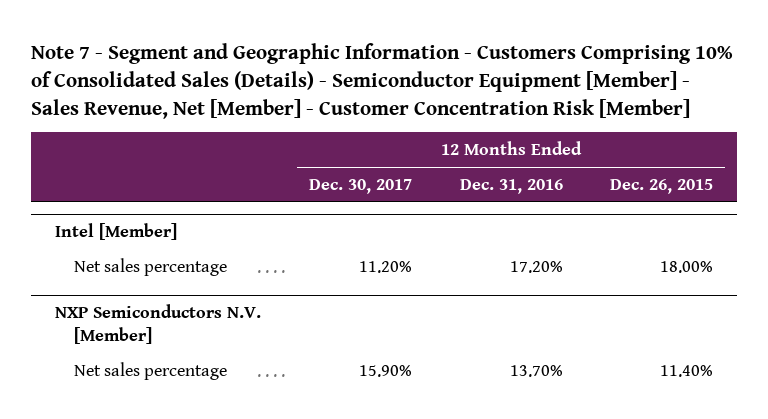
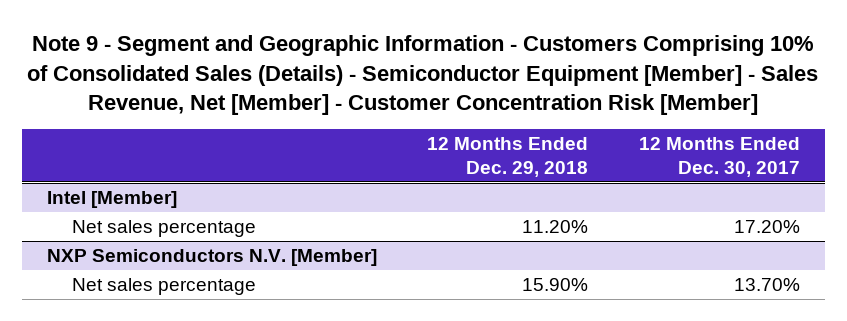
- Note 7 - Segment and Geographic Information - Customers Comprising 10% of Consolidated Sales (Details) - Semiconductor Equipment [Member] - Sales Revenue, Net [Member] - Customer Concentration Risk [Member]
+ Note 9 - Segment and Geographic Information - Customers Comprising 10% of Consolidated Sales (Details) - Semiconductor Equipment [Member] - Sales Revenue, Net [Member] - Customer Concentration Risk [Member]
- | 12 Months Ended Dec. 30, 2017 | 12 Months Ended Dec. 31, 2016 | 12 Months Ended Dec. 26, 2015
+ | 12 Months Ended Dec. 29, 2018 | 12 Months Ended Dec. 30, 2017
@ Intel [Member]
- Net sales percentage | 11.20% | 17.20% | 18.00%
+ Net sales percentage | 11.20% | 17.20%
@ NXP Semiconductors N.V. [Member]
- Net sales percentage | 15.90% | 13.70% | 11.40%
+ Net sales percentage | 15.90% | 13.70%

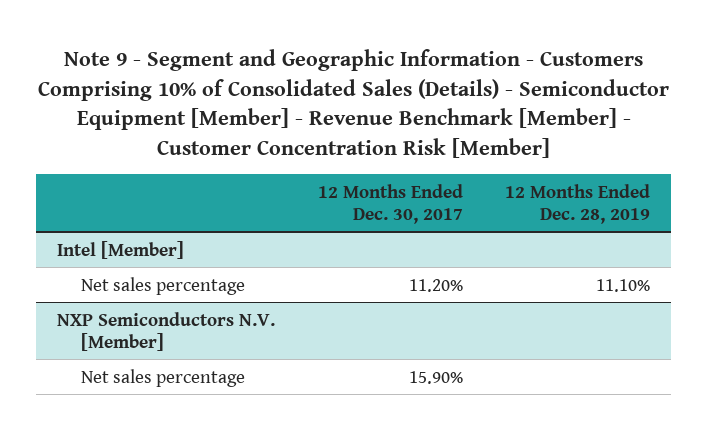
- Note 9 - Segment and Geographic Information - Customers Comprising 10% of Consolidated Sales (Details) - Semiconductor Equipment [Member] - Sales Revenue, Net [Member] - Customer Concentration Risk [Member]
+ Note 9 - Segment and Geographic Information - Customers Comprising 10% of Consolidated Sales (Details) - Semiconductor Equipment [Member] - Revenue Benchmark [Member] - Customer Concentration Risk [Member]
- | 12 Months Ended Dec. 29, 2018 | 12 Months Ended Dec. 30, 2017
+ | 12 Months Ended Dec. 30, 2017 | 12 Months Ended Dec. 28, 2019
@ Intel [Member]
- Net sales percentage | 11.20% | 17.20%
+ Net sales percentage | 11.20% | 11.10%
@ NXP Semiconductors N.V. [Member]
- Net sales percentage | 15.90% | 13.70%
+ Net sales percentage | 15.90% |

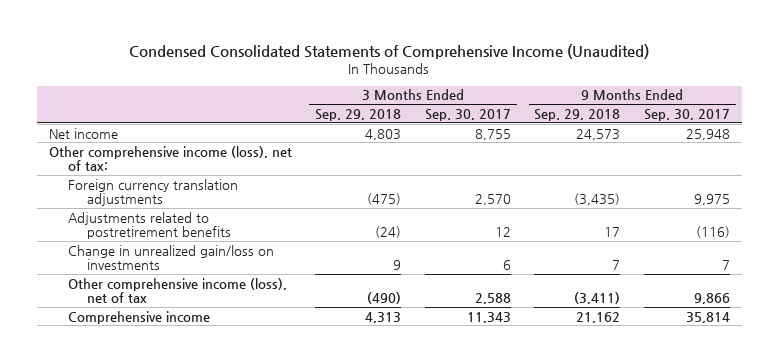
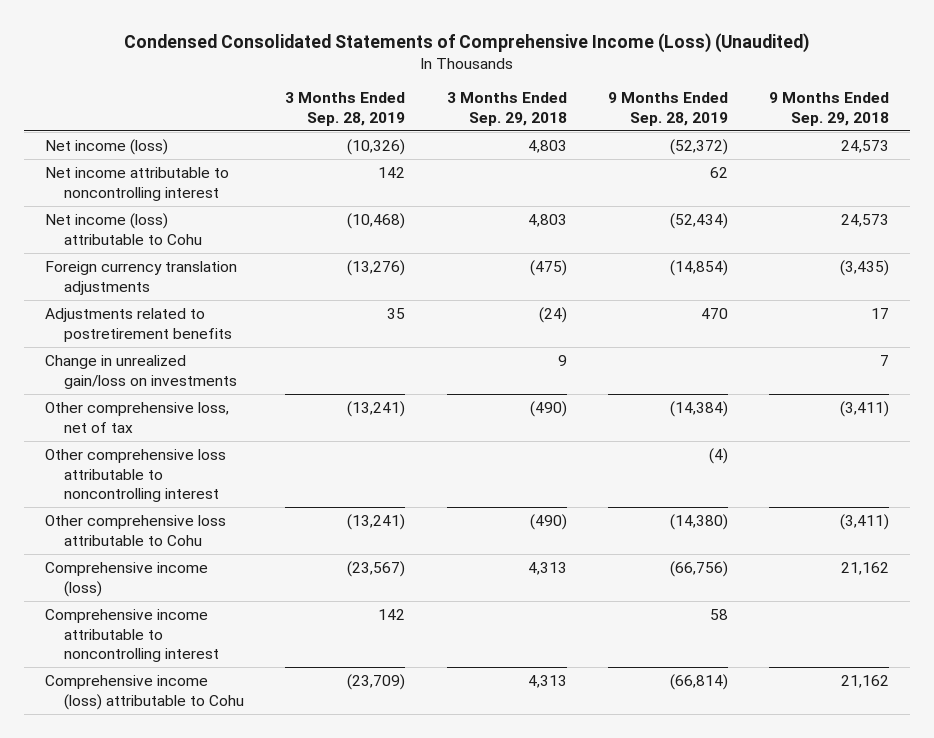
- Condensed Consolidated Statements of Comprehensive Income (Unaudited)
+ Condensed Consolidated Statements of Comprehensive Income (Loss) (Unaudited)
- | 3 Months Ended Sep. 29, 2018 | 3 Months Ended Sep. 30, 2017 | 9 Months Ended Sep. 29, 2018 | 9 Months Ended Sep. 30, 2017
+ | 3 Months Ended Sep. 28, 2019 | 3 Months Ended Sep. 29, 2018 | 9 Months Ended Sep. 28, 2019 | 9 Months Ended Sep. 29, 2018
- Net income | 4,803 | 8,755 | 24,573 | 25,948
- Other comprehensive income (loss), net of tax:
+ Net income (loss) | (10,326) | 4,803 | (52,372) | 24,573
+ Net income attributable to noncontrolling interest | 142 | | 62 |
+ Net income (loss) attributable to Cohu | (10,468) | 4,803 | (52,434) | 24,573
- Other comprehensive income (loss), net of tax | (490) | 2,588 | (3,411) | 9,866
- Comprehensive income | 4,313 | 11,343 | 21,162 | 35,814
+ Other comprehensive loss, net of tax | (13,241) | (490) | (14,384) | (3,411)
+ Other comprehensive loss attributable to noncontrolling interest | | | (4) |
+ Other comprehensive loss attributable to Cohu | (13,241) | (490) | (14,380) | (3,411)
+ Comprehensive income (loss) | (23,567) | 4,313 | (66,756) | 21,162
+ Comprehensive income attributable to noncontrolling interest | 142 | | 58 |
+ Comprehensive income (loss) attributable to Cohu | (23,709) | 4,313 | (66,814) | 21,162

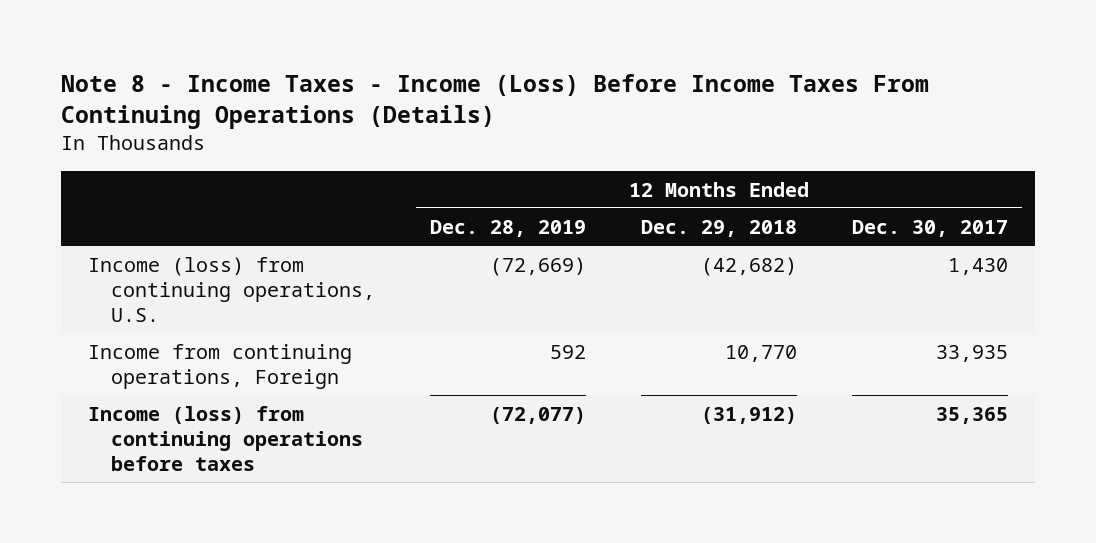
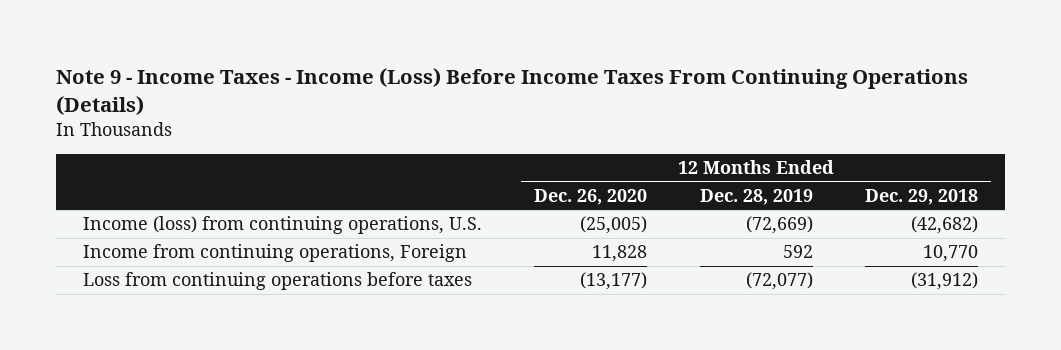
- Note 8 - Income Taxes - Income (Loss) Before Income Taxes From Continuing Operations (Details)
+ Note 9 - Income Taxes - Income (Loss) Before Income Taxes From Continuing Operations (Details)
- | 12 Months Ended Dec. 28, 2019 | 12 Months Ended Dec. 29, 2018 | 12 Months Ended Dec. 30, 2017
+ | 12 Months Ended Dec. 26, 2020 | 12 Months Ended Dec. 28, 2019 | 12 Months Ended Dec. 29, 2018
- Income (loss) from continuing operations before taxes | (72,077) | (31,912) | 35,365
+ Loss from continuing operations before taxes | (13,177) | (72,077) | (31,912)

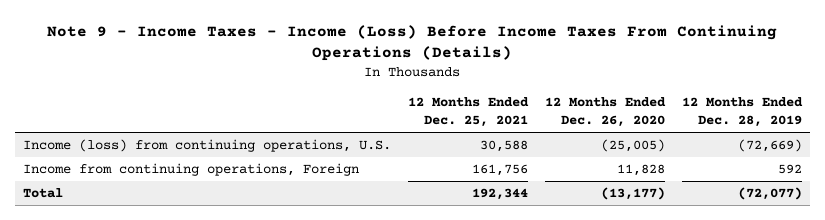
- | 12 Months Ended Dec. 26, 2020 | 12 Months Ended Dec. 28, 2019 | 12 Months Ended Dec. 29, 2018
+ | 12 Months Ended Dec. 25, 2021 | 12 Months Ended Dec. 26, 2020 | 12 Months Ended Dec. 28, 2019
- Loss from continuing operations before taxes | (13,177) | (72,077) | (31,912)
+ Total | 192,344 | (13,177) | (72,077)

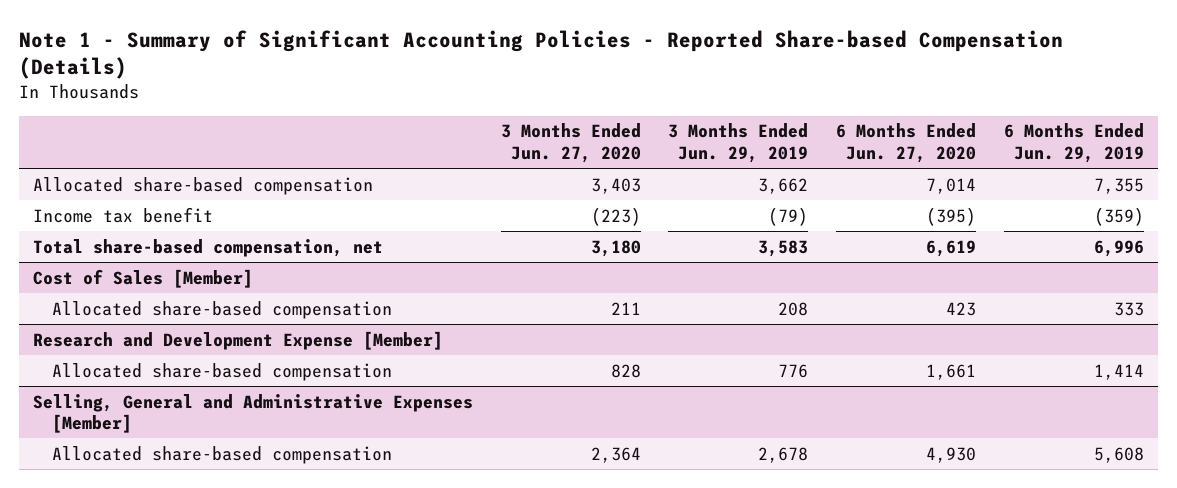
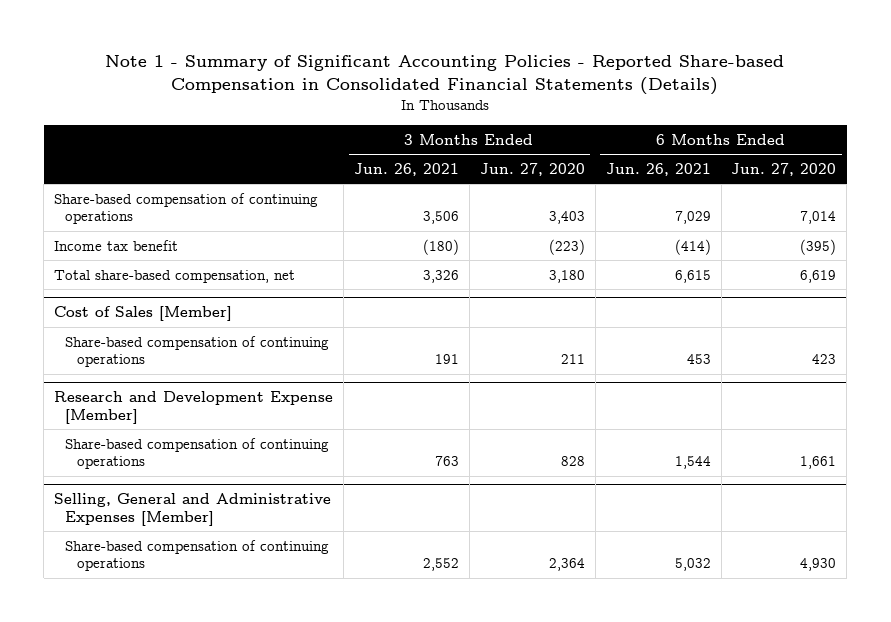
- Note 1 - Summary of Significant Accounting Policies - Reported Share-based Compensation (Details)
+ Note 1 - Summary of Significant Accounting Policies - Reported Share-based Compensation in Consolidated Financial Statements (Details)
- | 3 Months Ended Jun. 27, 2020 | 3 Months Ended Jun. 29, 2019 | 6 Months Ended Jun. 27, 2020 | 6 Months Ended Jun. 29, 2019
+ | 3 Months Ended Jun. 26, 2021 | 3 Months Ended Jun. 27, 2020 | 6 Months Ended Jun. 26, 2021 | 6 Months Ended Jun. 27, 2020
- Allocated share-based compensation | 3,403 | 3,662 | 7,014 | 7,355
+ Share-based compensation of continuing operations | 3,506 | 3,403 | 7,029 | 7,014
@ Cost of Sales [Member]
- Allocated share-based compensation | 211 | 208 | 423 | 333
+ Share-based compensation of continuing operations | 191 | 211 | 453 | 423
@ Research and Development Expense [Member]
- Allocated share-based compensation | 828 | 776 | 1,661 | 1,414
+ Share-based compensation of continuing operations | 763 | 828 | 1,544 | 1,661
@ Selling, General and Administrative Expenses [Member]
- Allocated share-based compensation | 2,364 | 2,678 | 4,930 | 5,608
+ Share-based compensation of continuing operations | 2,552 | 2,364 | 5,032 | 4,930

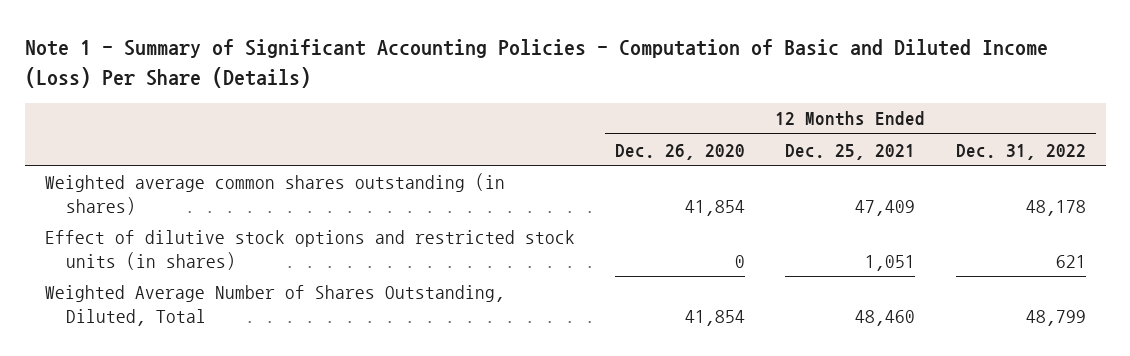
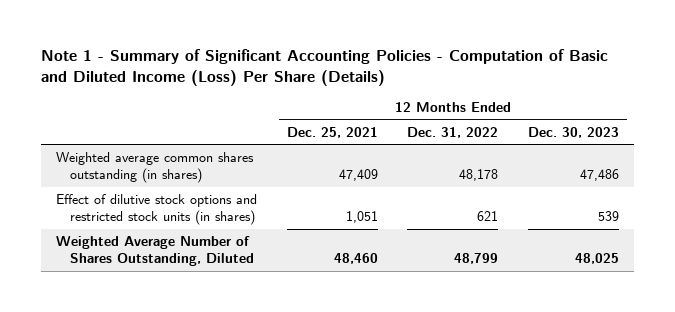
- | 12 Months Ended Dec. 26, 2020 | 12 Months Ended Dec. 25, 2021 | 12 Months Ended Dec. 31, 2022
+ | 12 Months Ended Dec. 25, 2021 | 12 Months Ended Dec. 31, 2022 | 12 Months Ended Dec. 30, 2023
- Weighted Average Number of Shares Outstanding, Diluted, Total | 41,854 | 48,460 | 48,799
+ Weighted Average Number of Shares Outstanding, Diluted | 48,460 | 48,799 | 48,025

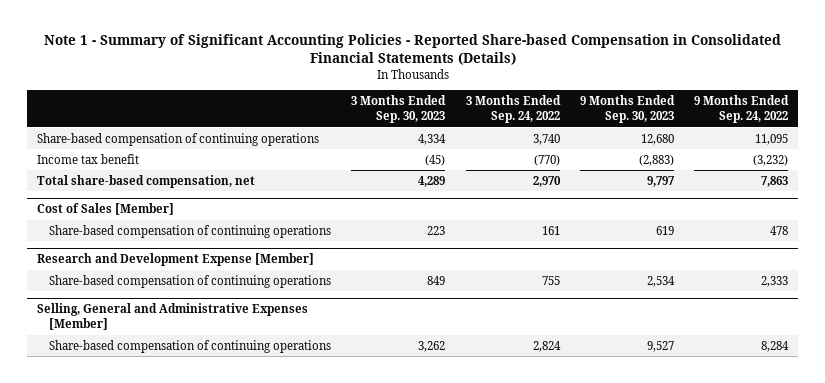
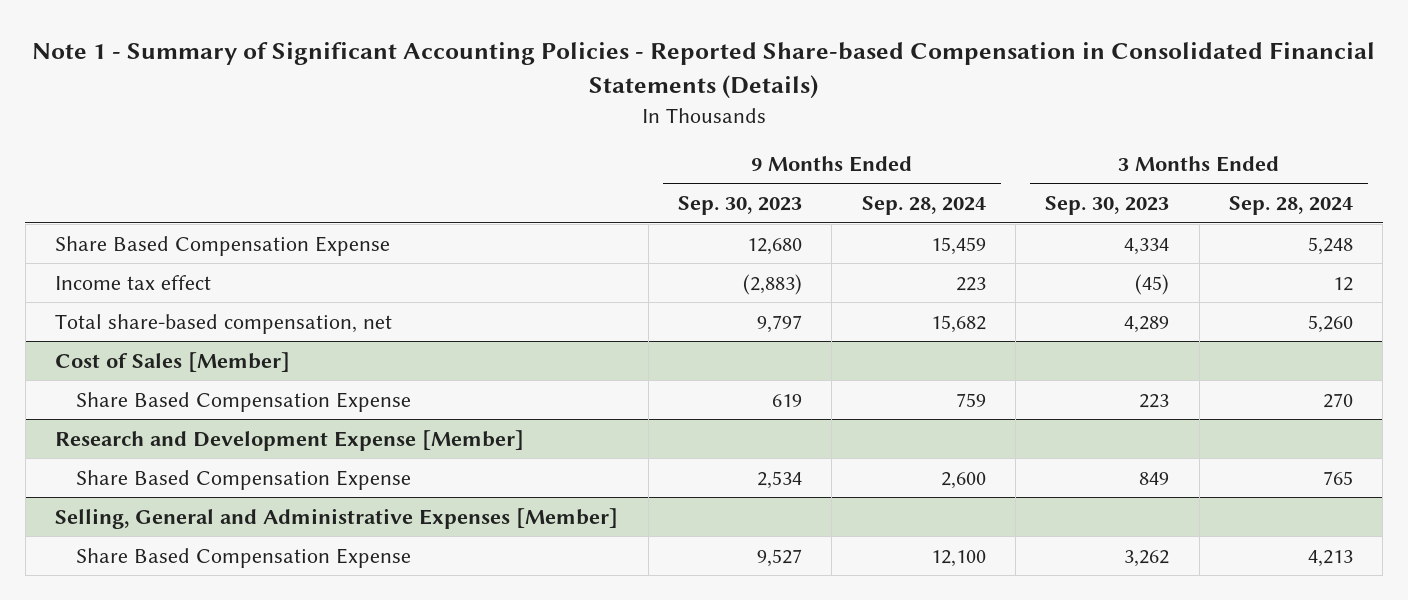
- | 3 Months Ended Sep. 30, 2023 | 3 Months Ended Sep. 24, 2022 | 9 Months Ended Sep. 30, 2023 | 9 Months Ended Sep. 24, 2022
+ | 9 Months Ended Sep. 30, 2023 | 9 Months Ended Sep. 28, 2024 | 3 Months Ended Sep. 30, 2023 | 3 Months Ended Sep. 28, 2024
- Share-based compensation of continuing operations | 4,334 | 3,740 | 12,680 | 11,095
- Income tax benefit | (45) | (770) | (2,883) | (3,232)
+ Share Based Compensation Expense | 12,680 | 15,459 | 4,334 | 5,248
+ Income tax effect | (2,883) | 223 | (45) | 12
@ Cost of Sales [Member]
- Share-based compensation of continuing operations | 223 | 161 | 619 | 478
+ Share Based Compensation Expense | 619 | 759 | 223 | 270
@ Research and Development Expense [Member]
- Share-based compensation of continuing operations | 849 | 755 | 2,534 | 2,333
+ Share Based Compensation Expense | 2,534 | 2,600 | 849 | 765
@ Selling, General and Administrative Expenses [Member]
- Share-based compensation of continuing operations | 3,262 | 2,824 | 9,527 | 8,284
+ Share Based Compensation Expense | 9,527 | 12,100 | 3,262 | 4,213

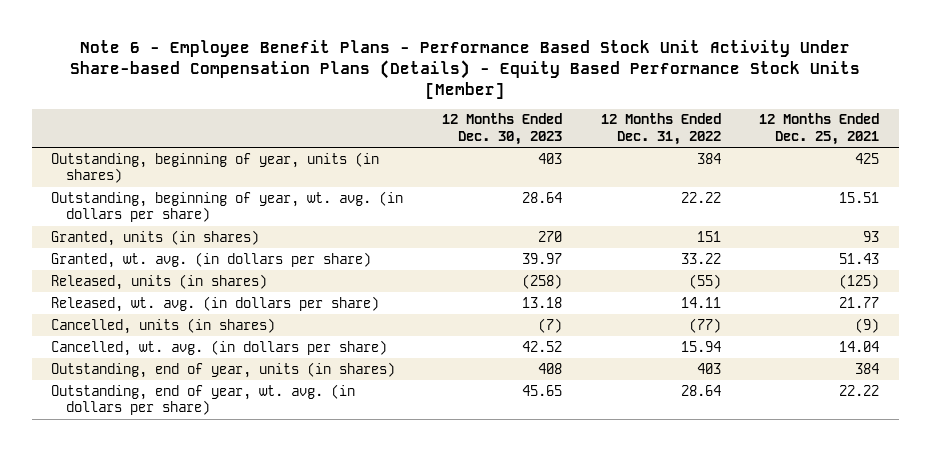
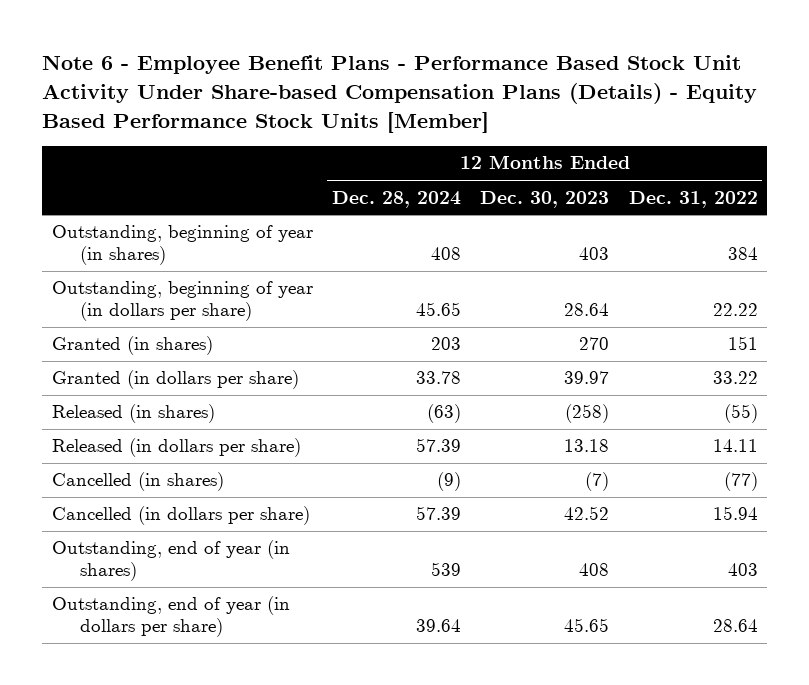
- | 12 Months Ended Dec. 30, 2023 | 12 Months Ended Dec. 31, 2022 | 12 Months Ended Dec. 25, 2021
+ | 12 Months Ended Dec. 28, 2024 | 12 Months Ended Dec. 30, 2023 | 12 Months Ended Dec. 31, 2022
- Outstanding, beginning of year, units (in shares) | 403 | 384 | 425
- Outstanding, beginning of year, wt. avg. (in dollars per share) | 28.64 | 22.22 | 15.51
- Granted, units (in shares) | 270 | 151 | 93
- Granted, wt. avg. (in dollars per share) | 39.97 | 33.22 | 51.43
- Released, units (in shares) | (258) | (55) | (125)
- Released, wt. avg. (in dollars per share) | 13.18 | 14.11 | 21.77
- Cancelled, units (in shares) | (7) | (77) | (9)
- Cancelled, wt. avg. (in dollars per share) | 42.52 | 15.94 | 14.04
- Outstanding, end of year, units (in shares) | 408 | 403 | 384
- Outstanding, end of year, wt. avg. (in dollars per share) | 45.65 | 28.64 | 22.22
+ Outstanding, beginning of year (in shares) | 408 | 403 | 384
+ Outstanding, beginning of year (in dollars per share) | 45.65 | 28.64 | 22.22
+ Granted (in shares) | 203 | 270 | 151
+ Granted (in dollars per share) | 33.78 | 39.97 | 33.22
+ Released (in shares) | (63) | (258) | (55)
+ Released (in dollars per share) | 57.39 | 13.18 | 14.11
+ Cancelled (in shares) | (9) | (7) | (77)
+ Cancelled (in dollars per share) | 57.39 | 42.52 | 15.94
+ Outstanding, end of year (in shares) | 539 | 408 | 403
+ Outstanding, end of year (in dollars per share) | 39.64 | 45.65 | 28.64

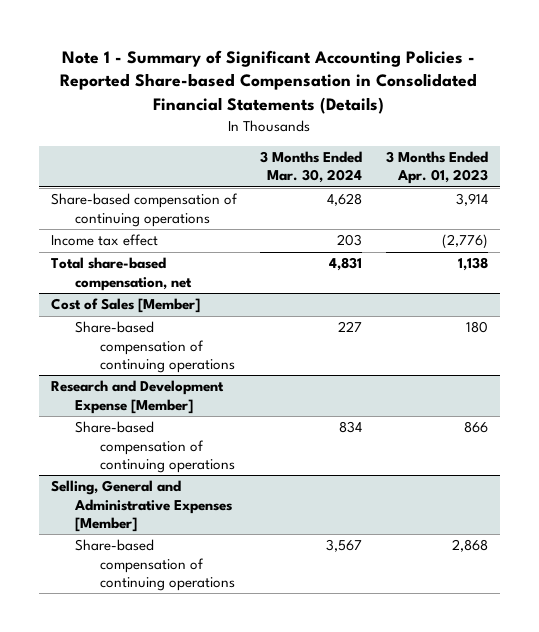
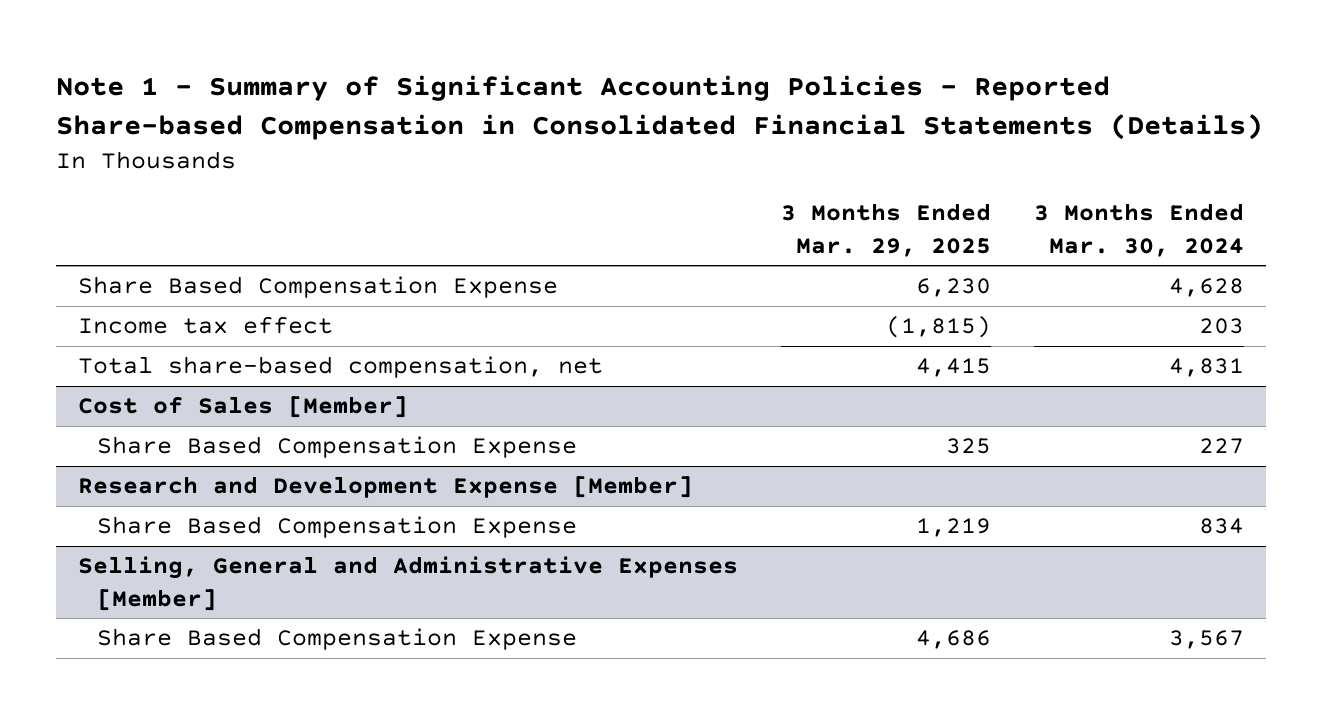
- | 3 Months Ended Mar. 30, 2024 | 3 Months Ended Apr. 01, 2023
+ | 3 Months Ended Mar. 29, 2025 | 3 Months Ended Mar. 30, 2024
- Share-based compensation of continuing operations | 4,628 | 3,914
+ Share Based Compensation Expense | 6,230 | 4,628
@ Cost of Sales [Member]
- Share-based compensation of continuing operations | 227 | 180
+ Share Based Compensation Expense | 325 | 227
@ Research and Development Expense [Member]
- Share-based compensation of continuing operations | 834 | 866
+ Share Based Compensation Expense | 1,219 | 834
@ Selling, General and Administrative Expenses [Member]
- Share-based compensation of continuing operations | 3,567 | 2,868
+ Share Based Compensation Expense | 4,686 | 3,567

